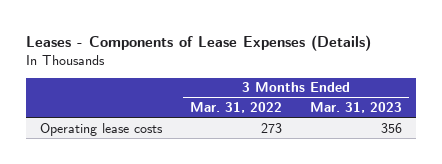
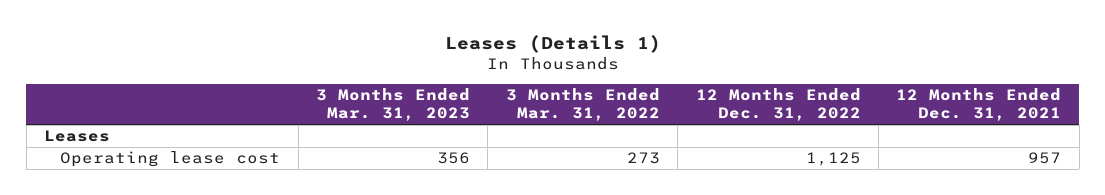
- Leases - Components of Lease Expenses (Details)
+ Leases (Details 1)
- | 3 Months Ended Mar. 31, 2022 | 3 Months Ended Mar. 31, 2023
+ | 3 Months Ended Mar. 31, 2023 | 3 Months Ended Mar. 31, 2022 | 12 Months Ended Dec. 31, 2022 | 12 Months Ended Dec. 31, 2021
- Operating lease costs | 273 | 356
+ Leases
+ Operating lease cost | 356 | 273 | 1,125 | 957

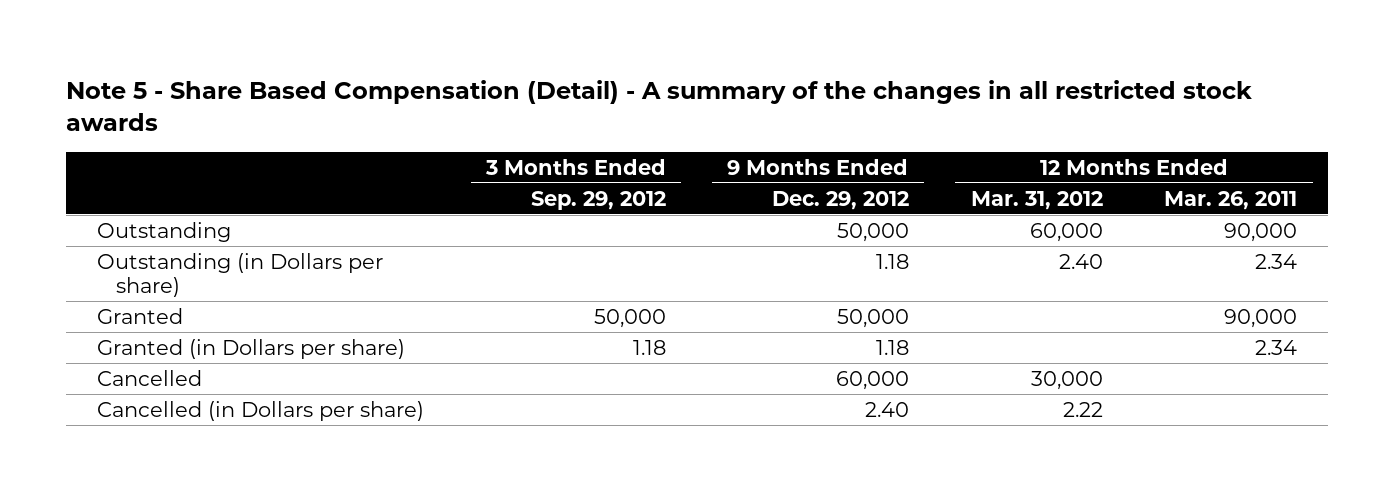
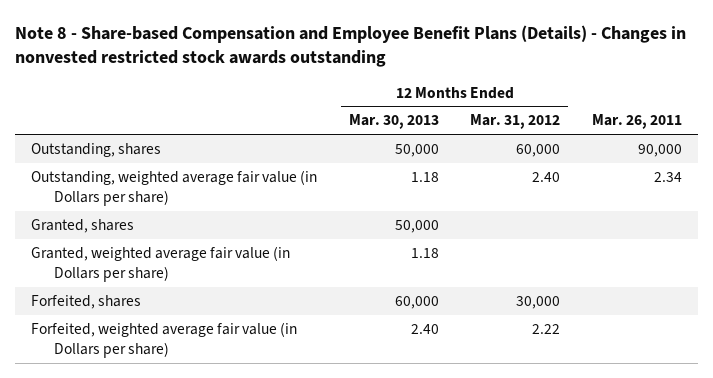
- Note 5 - Share Based Compensation (Detail) - A summary of the changes in all restricted stock awards
+ Note 8 - Share-based Compensation and Employee Benefit Plans (Details) - Changes in nonvested restricted stock awards outstanding
- | 3 Months Ended Sep. 29, 2012 | 9 Months Ended Dec. 29, 2012 | 12 Months Ended Mar. 31, 2012 | 12 Months Ended Mar. 26, 2011
+ | 12 Months Ended Mar. 30, 2013 | 12 Months Ended Mar. 31, 2012 | Mar. 26, 2011
- Outstanding | | 50,000 | 60,000 | 90,000
- Outstanding (in Dollars per share) | | 1.18 | 2.40 | 2.34
- Granted | 50,000 | 50,000 | | 90,000
- Granted (in Dollars per share) | 1.18 | 1.18 | | 2.34
- Cancelled | | 60,000 | 30,000 |
- Cancelled (in Dollars per share) | | 2.40 | 2.22 |
+ Outstanding, shares | 50,000 | 60,000 | 90,000
+ Outstanding, weighted average fair value (in Dollars per share) | 1.18 | 2.40 | 2.34
+ Granted, shares | 50,000 | |
+ Granted, weighted average fair value (in Dollars per share) | 1.18 | |
+ Forfeited, shares | 60,000 | 30,000 |
+ Forfeited, weighted average fair value (in Dollars per share) | 2.40 | 2.22 |

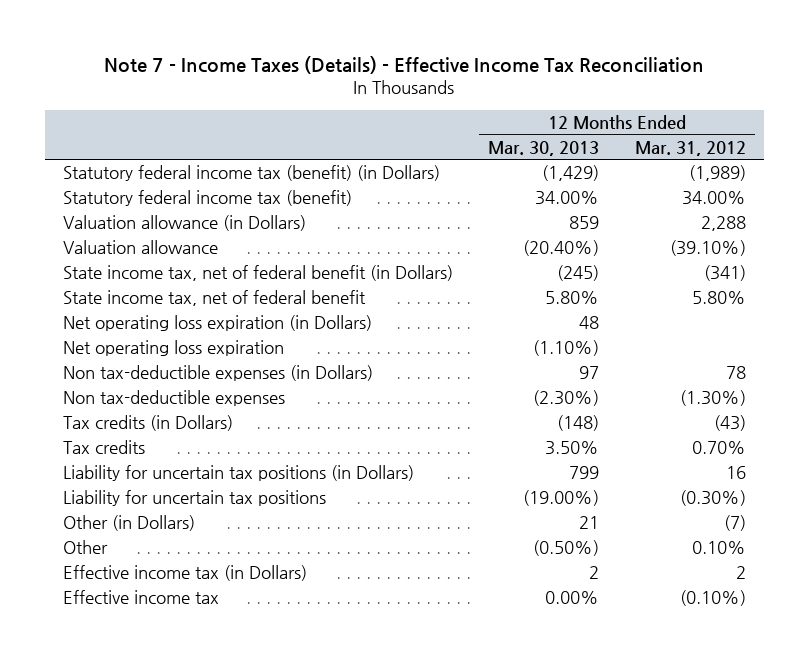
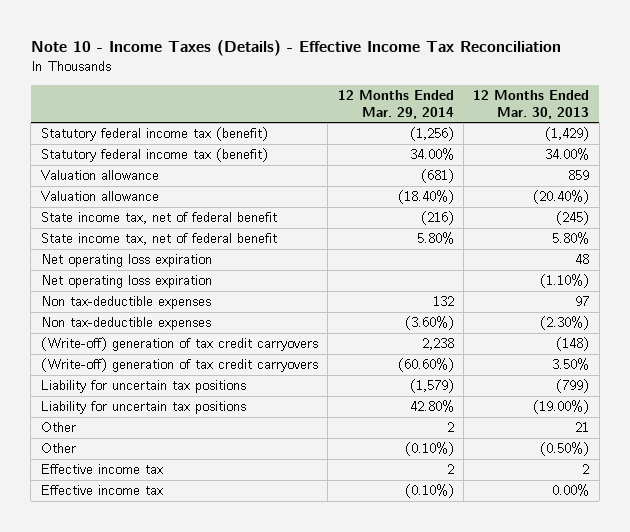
- Note 7 - Income Taxes (Details) - Effective Income Tax Reconciliation
+ Note 10 - Income Taxes (Details) - Effective Income Tax Reconciliation
- | 12 Months Ended Mar. 30, 2013 | 12 Months Ended Mar. 31, 2012
+ | 12 Months Ended Mar. 29, 2014 | 12 Months Ended Mar. 30, 2013
- Statutory federal income tax (benefit) (in Dollars) | (1,429) | (1,989)
+ Statutory federal income tax (benefit) | (1,256) | (1,429)
- Valuation allowance (in Dollars) | 859 | 2,288
+ Valuation allowance | (681) | 859
- State income tax, net of federal benefit (in Dollars) | (245) | (341)
+ State income tax, net of federal benefit | (216) | (245)
- Net operating loss expiration (in Dollars) | 48 |
+ Net operating loss expiration | | 48
- Non tax-deductible expenses (in Dollars) | 97 | 78
+ Non tax-deductible expenses | 132 | 97
- Tax credits (in Dollars) | (148) | (43)
- Tax credits | 3.50% | 0.70%
- Liability for uncertain tax positions (in Dollars) | 799 | 16
+ (Write-off) generation of tax credit carryovers | 2,238 | (148)
+ (Write-off) generation of tax credit carryovers | (60.60%) | 3.50%
+ Liability for uncertain tax positions | (1,579) | (799)
- Other (in Dollars) | 21 | (7)
+ Other | 2 | 21
- Effective income tax (in Dollars) | 2 | 2
+ Effective income tax | 2 | 2

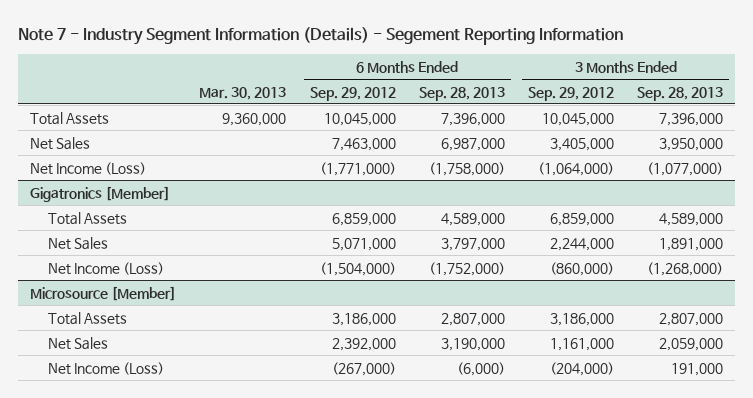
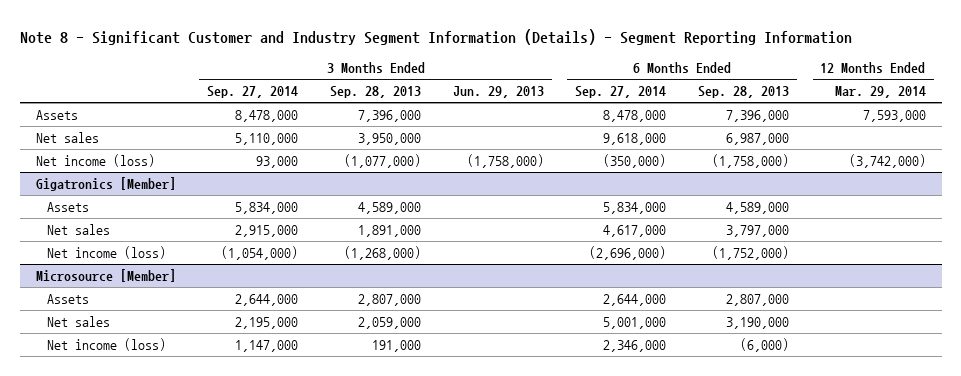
- Note 7 - Industry Segment Information (Details) - Segement Reporting Information
+ Note 8 - Significant Customer and Industry Segment Information (Details) - Segment Reporting Information
- | Mar. 30, 2013 | 6 Months Ended Sep. 29, 2012 | 6 Months Ended Sep. 28, 2013 | 3 Months Ended Sep. 29, 2012 | 3 Months Ended Sep. 28, 2013
+ | 3 Months Ended Sep. 27, 2014 | 3 Months Ended Sep. 28, 2013 | 3 Months Ended Jun. 29, 2013 | 6 Months Ended Sep. 27, 2014 | 6 Months Ended Sep. 28, 2013 | 12 Months Ended Mar. 29, 2014
- Total Assets | 9,360,000 | 10,045,000 | 7,396,000 | 10,045,000 | 7,396,000
- Net Sales | | 7,463,000 | 6,987,000 | 3,405,000 | 3,950,000
- Net Income (Loss) | | (1,771,000) | (1,758,000) | (1,064,000) | (1,077,000)
+ Assets | 8,478,000 | 7,396,000 | | 8,478,000 | 7,396,000 | 7,593,000
+ Net sales | 5,110,000 | 3,950,000 | | 9,618,000 | 6,987,000 |
+ Net income (loss) | 93,000 | (1,077,000) | (1,758,000) | (350,000) | (1,758,000) | (3,742,000)
@ Gigatronics [Member]
- Total Assets | | 6,859,000 | 4,589,000 | 6,859,000 | 4,589,000
- Net Sales | | 5,071,000 | 3,797,000 | 2,244,000 | 1,891,000
- Net Income (Loss) | | (1,504,000) | (1,752,000) | (860,000) | (1,268,000)
+ Assets | 5,834,000 | 4,589,000 | | 5,834,000 | 4,589,000 |
+ Net sales | 2,915,000 | 1,891,000 | | 4,617,000 | 3,797,000 |
+ Net income (loss) | (1,054,000) | (1,268,000) | | (2,696,000) | (1,752,000) |
@ Microsource [Member]
- Total Assets | | 3,186,000 | 2,807,000 | 3,186,000 | 2,807,000
- Net Sales | | 2,392,000 | 3,190,000 | 1,161,000 | 2,059,000
- Net Income (Loss) | | (267,000) | (6,000) | (204,000) | 191,000
+ Assets | 2,644,000 | 2,807,000 | | 2,644,000 | 2,807,000 |
+ Net sales | 2,195,000 | 2,059,000 | | 5,001,000 | 3,190,000 |
+ Net income (loss) | 1,147,000 | 191,000 | | 2,346,000 | (6,000) |

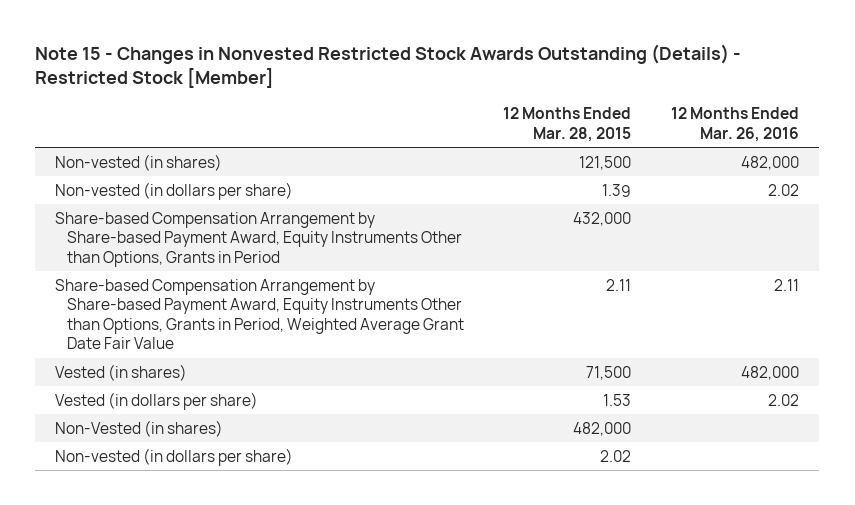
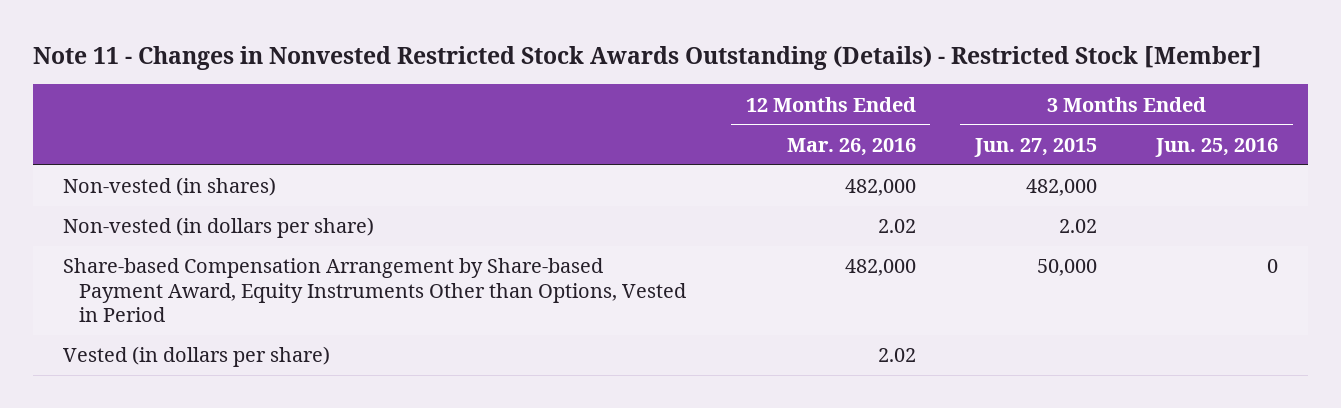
- Note 15 - Changes in Nonvested Restricted Stock Awards Outstanding (Details) - Restricted Stock [Member]
+ Note 11 - Changes in Nonvested Restricted Stock Awards Outstanding (Details) - Restricted Stock [Member]
- | 12 Months Ended Mar. 28, 2015 | 12 Months Ended Mar. 26, 2016
+ | 12 Months Ended Mar. 26, 2016 | 3 Months Ended Jun. 27, 2015 | 3 Months Ended Jun. 25, 2016
- Share-based Compensation Arrangement by Share-based Payment Award, Equity Instruments Other than Options, Grants in Period | 432,000 |
- Share-based Compensation Arrangement by Share-based Payment Award, Equity Instruments Other than Options, Grants in Period, Weighted Average Grant Date Fair Value | 2.11 | 2.11
- Vested (in shares) | 71,500 | 482,000
+ Share-based Compensation Arrangement by Share-based Payment Award, Equity Instruments Other than Options, Vested in Period | 482,000 | 50,000 | 0
- Non-Vested (in shares) | 482,000 |
- Non-vested (in dollars per share) | 2.02 |

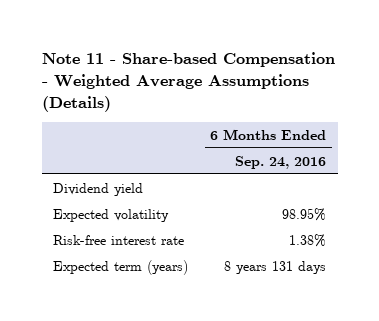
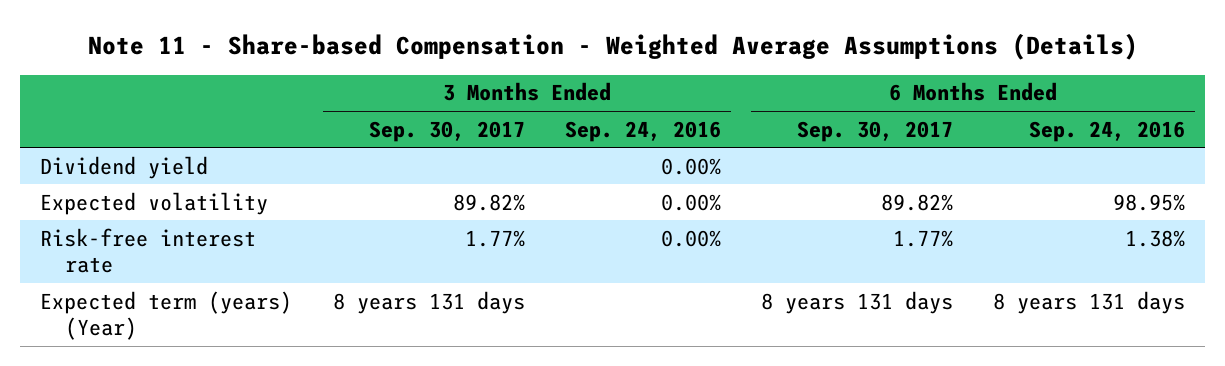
- | 6 Months Ended Sep. 24, 2016
+ | 3 Months Ended Sep. 30, 2017 | 3 Months Ended Sep. 24, 2016 | 6 Months Ended Sep. 30, 2017 | 6 Months Ended Sep. 24, 2016
- Expected term (years) | 8 years 131 days
+ Expected term (years) (Year) | 8 years 131 days | | 8 years 131 days | 8 years 131 days

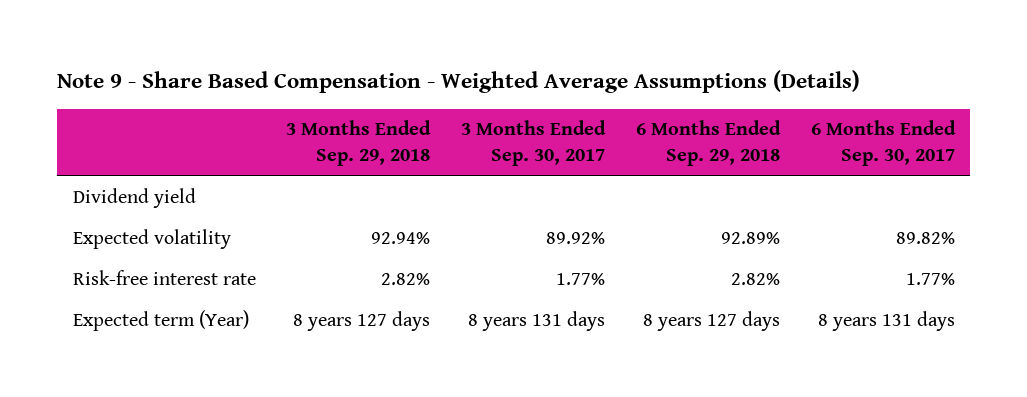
- Note 11 - Share-based Compensation - Weighted Average Assumptions (Details)
+ Note 9 - Share Based Compensation - Weighted Average Assumptions (Details)
- | 3 Months Ended Sep. 30, 2017 | 3 Months Ended Sep. 24, 2016 | 6 Months Ended Sep. 30, 2017 | 6 Months Ended Sep. 24, 2016
+ | 3 Months Ended Sep. 29, 2018 | 3 Months Ended Sep. 30, 2017 | 6 Months Ended Sep. 29, 2018 | 6 Months Ended Sep. 30, 2017
- Expected volatility | 89.82% | 0.00% | 89.82% | 98.95%
+ Expected volatility | 92.94% | 89.92% | 92.89% | 89.82%
- Expected term (years) (Year) | 8 years 131 days | | 8 years 131 days | 8 years 131 days
+ Expected term (Year) | 8 years 127 days | 8 years 131 days | 8 years 127 days | 8 years 131 days

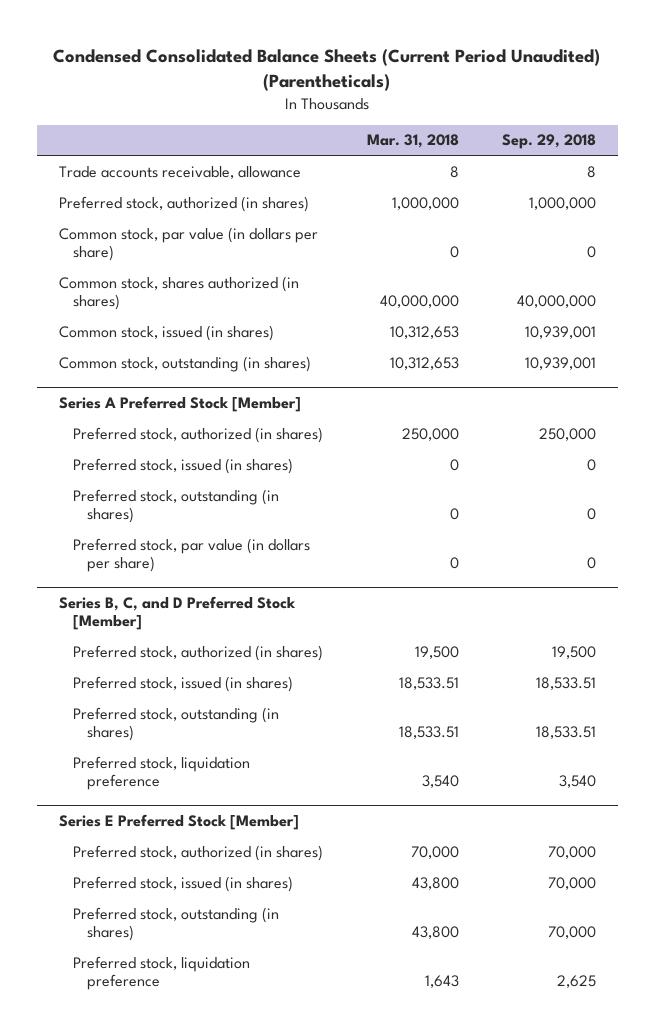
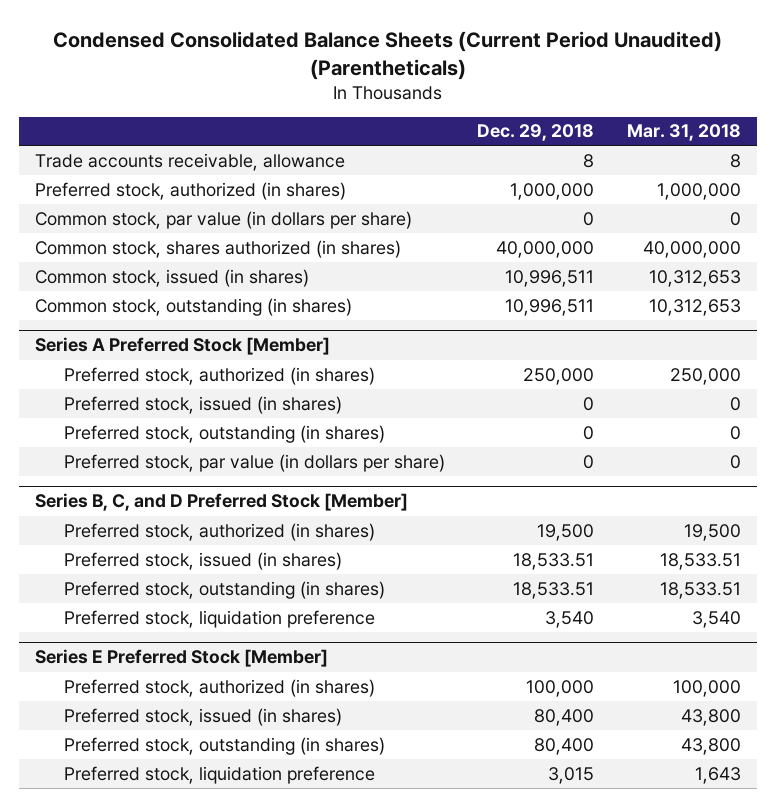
- | Mar. 31, 2018 | Sep. 29, 2018
+ | Dec. 29, 2018 | Mar. 31, 2018
@ Series E Preferred Stock [Member]
- Preferred stock, authorized (in shares) | 70,000 | 70,000
+ Preferred stock, authorized (in shares) | 100,000 | 100,000

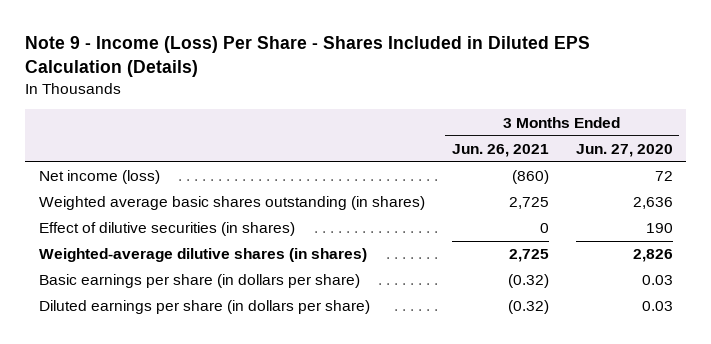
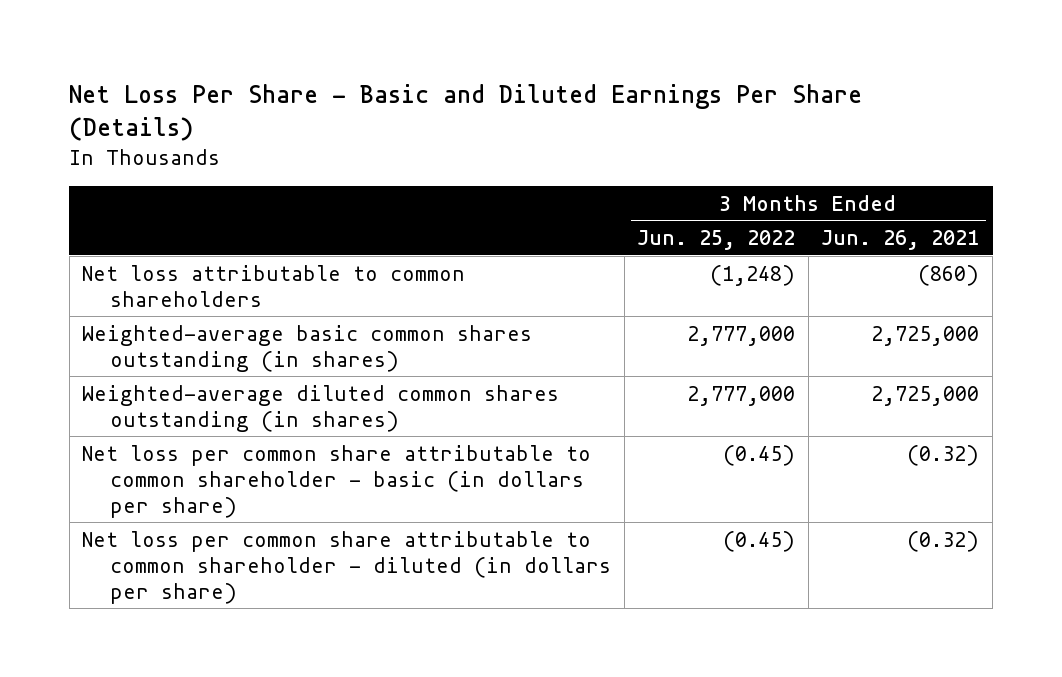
- Note 9 - Income (Loss) Per Share - Shares Included in Diluted EPS Calculation (Details)
+ Net Loss Per Share - Basic and Diluted Earnings Per Share (Details)
- | 3 Months Ended Jun. 26, 2021 | 3 Months Ended Jun. 27, 2020
+ | 3 Months Ended Jun. 25, 2022 | 3 Months Ended Jun. 26, 2021
- Net income (loss) | (860) | 72
- Weighted average basic shares outstanding (in shares) | 2,725 | 2,636
- Effect of dilutive securities (in shares) | 0 | 190
- Weighted-average dilutive shares (in shares) | 2,725 | 2,826
- Basic earnings per share (in dollars per share) | (0.32) | 0.03
- Diluted earnings per share (in dollars per share) | (0.32) | 0.03
+ Net loss attributable to common shareholders | (1,248) | (860)
+ Weighted-average basic common shares outstanding (in shares) | 2,777,000 | 2,725,000
+ Weighted-average diluted common shares outstanding (in shares) | 2,777,000 | 2,725,000
+ Net loss per common share attributable to common shareholder - basic (in dollars per share) | (0.45) | (0.32)
+ Net loss per common share attributable to common shareholder - diluted (in dollars per share) | (0.45) | (0.32)

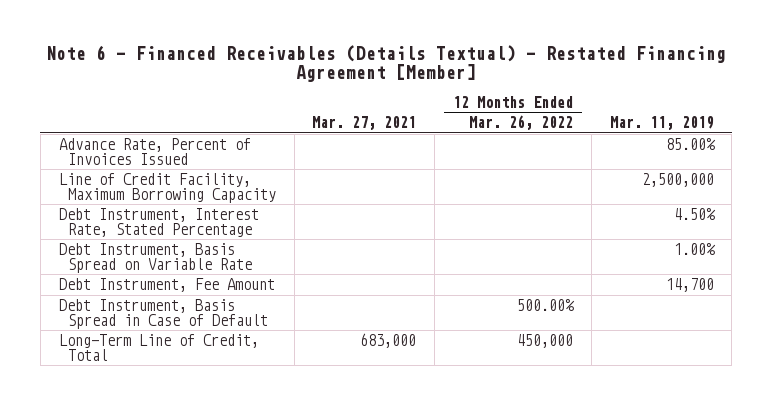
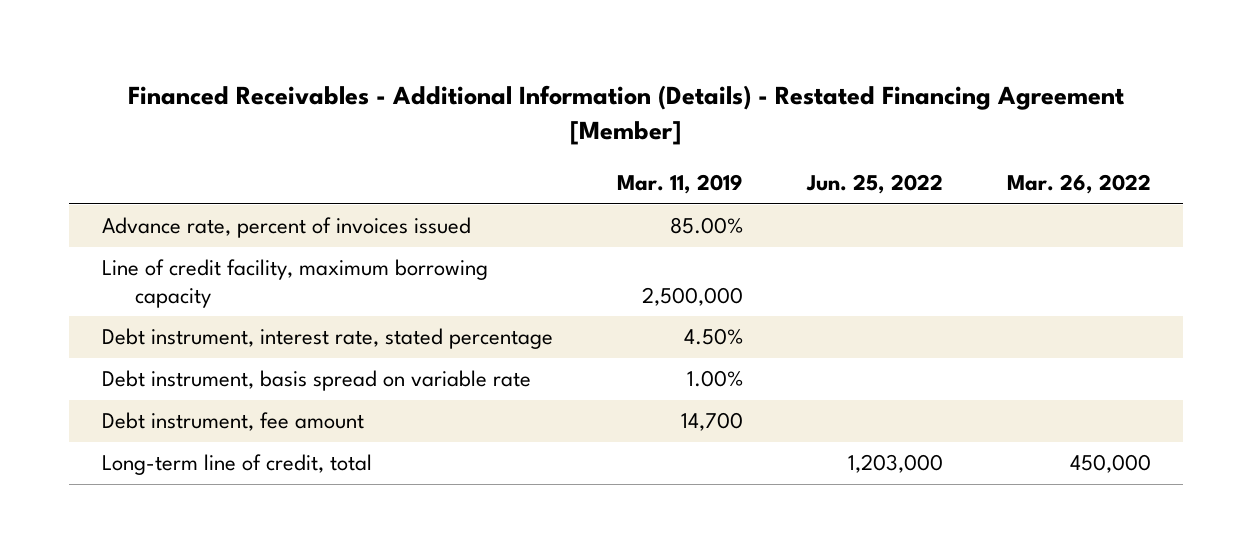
- Note 6 - Financed Receivables (Details Textual) - Restated Financing Agreement [Member]
+ Financed Receivables - Additional Information (Details) - Restated Financing Agreement [Member]
- | Mar. 27, 2021 | 12 Months Ended Mar. 26, 2022 | Mar. 11, 2019
+ | Mar. 11, 2019 | Jun. 25, 2022 | Mar. 26, 2022
- Advance Rate, Percent of Invoices Issued | | | 85.00%
- Line of Credit Facility, Maximum Borrowing Capacity | | | 2,500,000
- Debt Instrument, Interest Rate, Stated Percentage | | | 4.50%
- Debt Instrument, Basis Spread on Variable Rate | | | 1.00%
- Debt Instrument, Fee Amount | | | 14,700
- Debt Instrument, Basis Spread in Case of Default | | 500.00% |
- Long-Term Line of Credit, Total | 683,000 | 450,000 |
+ Advance rate, percent of invoices issued | 85.00% | |
+ Line of credit facility, maximum borrowing capacity | 2,500,000 | |
+ Debt instrument, interest rate, stated percentage | 4.50% | |
+ Debt instrument, basis spread on variable rate | 1.00% | |
+ Debt instrument, fee amount | 14,700 | |
+ Long-term line of credit, total | | 1,203,000 | 450,000

